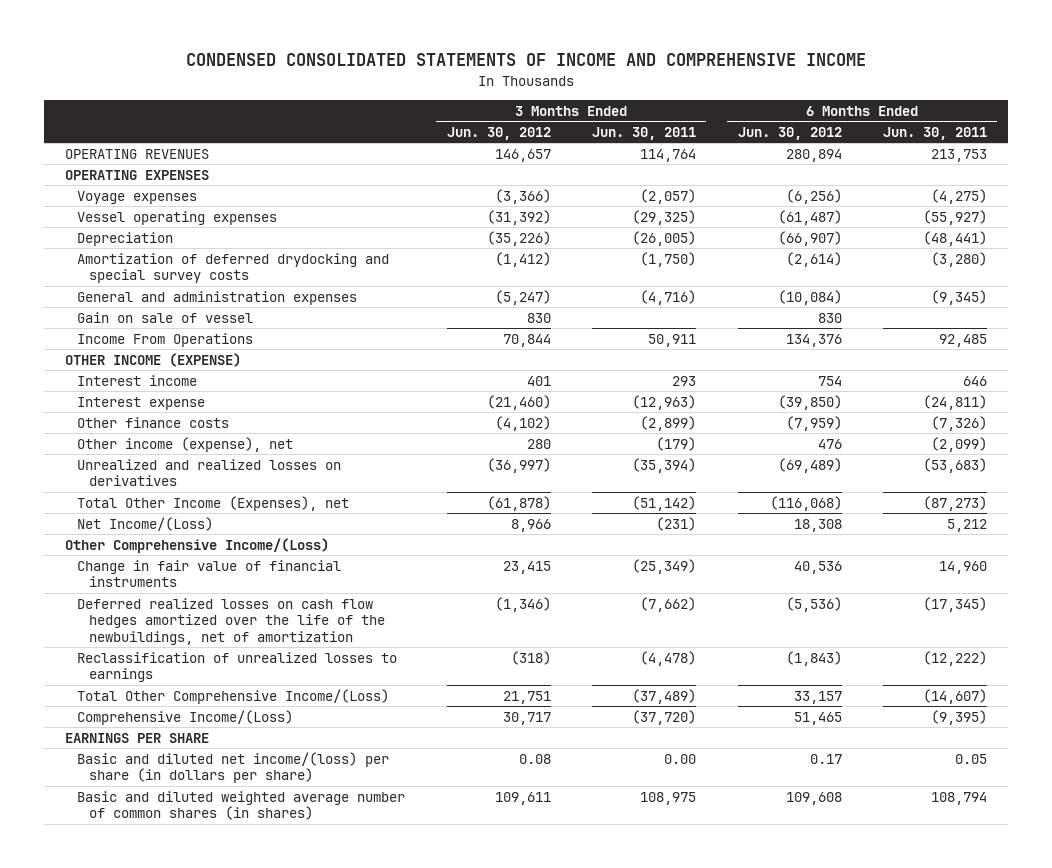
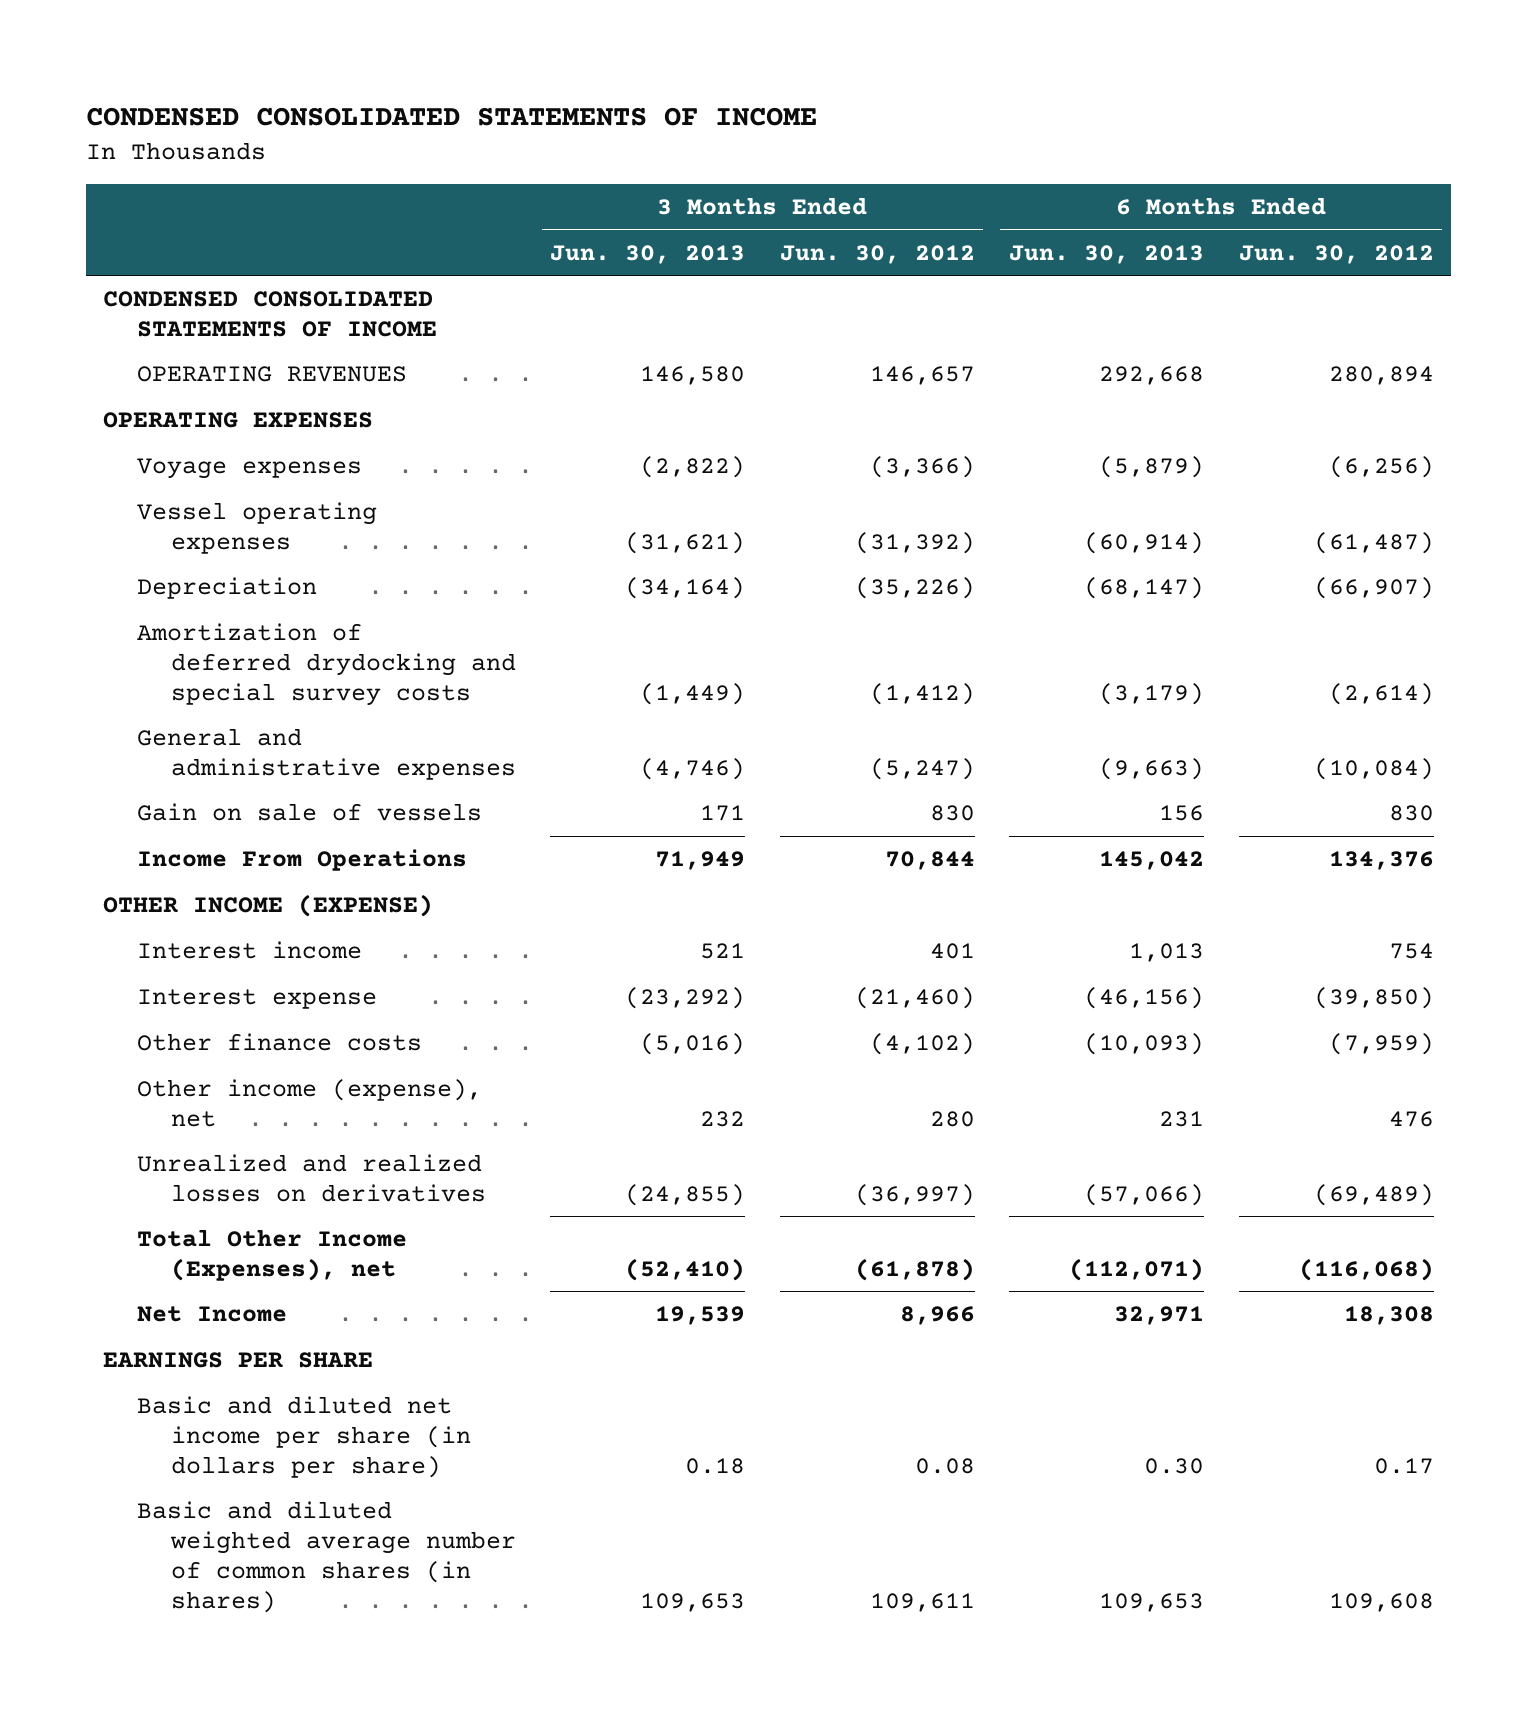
- CONDENSED CONSOLIDATED STATEMENTS OF INCOME AND COMPREHENSIVE INCOME
+ CONDENSED CONSOLIDATED STATEMENTS OF INCOME
- | 3 Months Ended Jun. 30, 2012 | 3 Months Ended Jun. 30, 2011 | 6 Months Ended Jun. 30, 2012 | 6 Months Ended Jun. 30, 2011
+ | 3 Months Ended Jun. 30, 2013 | 3 Months Ended Jun. 30, 2012 | 6 Months Ended Jun. 30, 2013 | 6 Months Ended Jun. 30, 2012
+ CONDENSED CONSOLIDATED STATEMENTS OF INCOME
- General and administration expenses | (5,247) | (4,716) | (10,084) | (9,345)
- Gain on sale of vessel | 830 | | 830 |
+ General and administrative expenses | (4,746) | (5,247) | (9,663) | (10,084)
+ Gain on sale of vessels | 171 | 830 | 156 | 830
- Net Income/(Loss) | 8,966 | (231) | 18,308 | 5,212
- Other Comprehensive Income/(Loss)
- Change in fair value of financial instruments | 23,415 | (25,349) | 40,536 | 14,960
- Deferred realized losses on cash flow hedges amortized over the life of the newbuildings, net of amortization | (1,346) | (7,662) | (5,536) | (17,345)
- Reclassification of unrealized losses to earnings | (318) | (4,478) | (1,843) | (12,222)
- Total Other Comprehensive Income/(Loss) | 21,751 | (37,489) | 33,157 | (14,607)
- Comprehensive Income/(Loss) | 30,717 | (37,720) | 51,465 | (9,395)
+ Net Income | 19,539 | 8,966 | 32,971 | 18,308
- Basic and diluted net income/(loss) per share (in dollars per share) | 0.08 | 0.00 | 0.17 | 0.05
+ Basic and diluted net income per share (in dollars per share) | 0.18 | 0.08 | 0.30 | 0.17

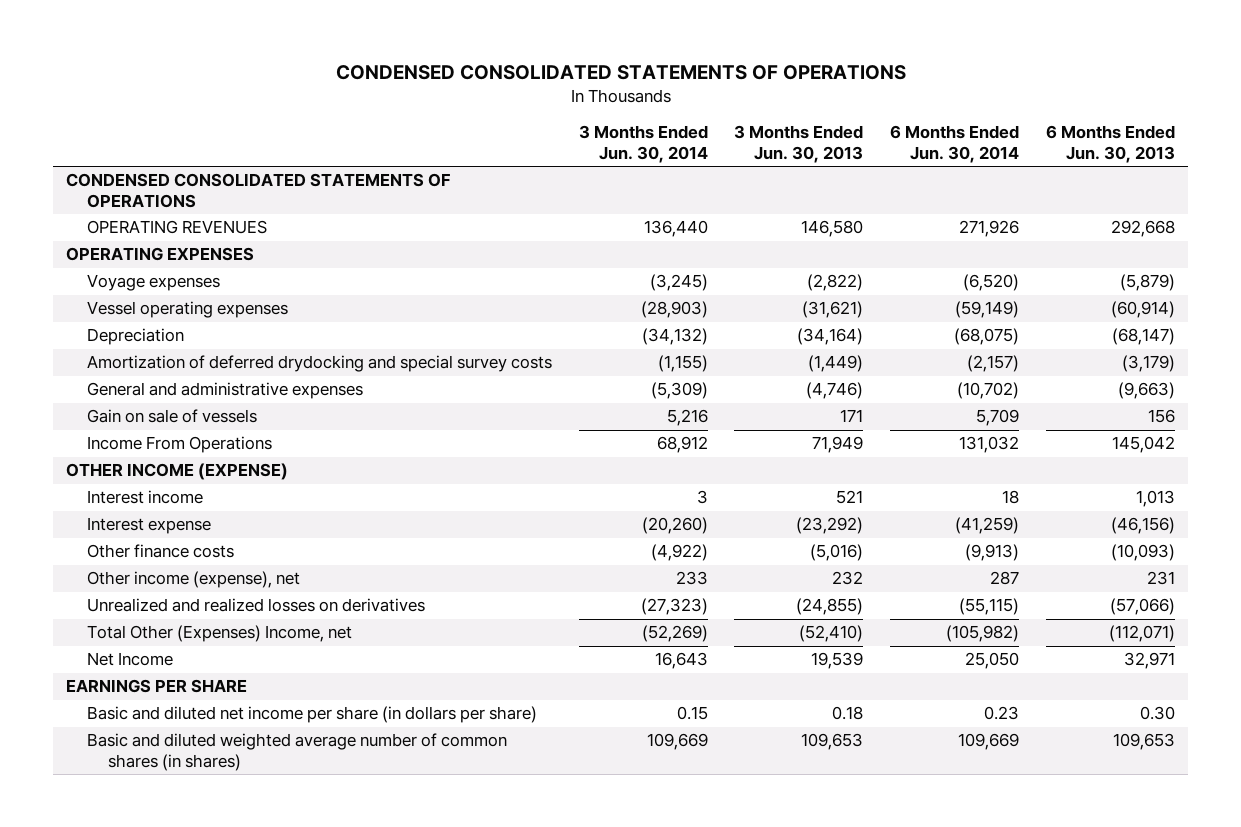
- CONDENSED CONSOLIDATED STATEMENTS OF INCOME
+ CONDENSED CONSOLIDATED STATEMENTS OF OPERATIONS
- | 3 Months Ended Jun. 30, 2013 | 3 Months Ended Jun. 30, 2012 | 6 Months Ended Jun. 30, 2013 | 6 Months Ended Jun. 30, 2012
+ | 3 Months Ended Jun. 30, 2014 | 3 Months Ended Jun. 30, 2013 | 6 Months Ended Jun. 30, 2014 | 6 Months Ended Jun. 30, 2013
- CONDENSED CONSOLIDATED STATEMENTS OF INCOME
+ CONDENSED CONSOLIDATED STATEMENTS OF OPERATIONS
- Total Other Income (Expenses), net | (52,410) | (61,878) | (112,071) | (116,068)
+ Total Other (Expenses) Income, net | (52,269) | (52,410) | (105,982) | (112,071)

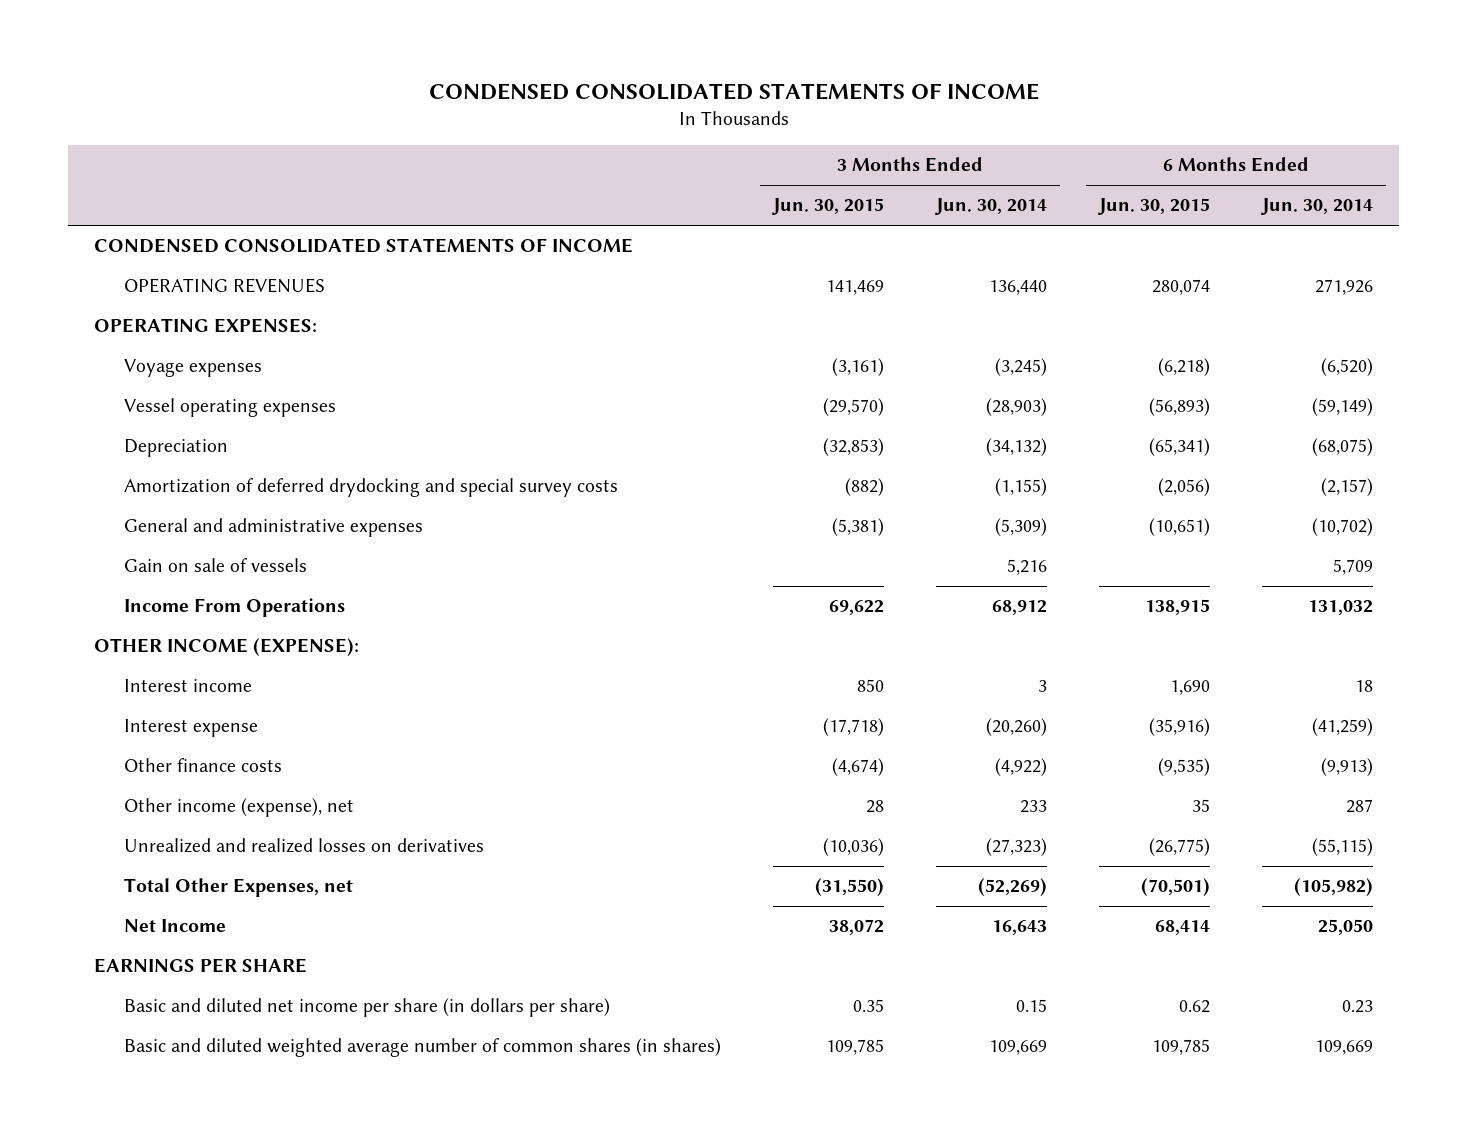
- CONDENSED CONSOLIDATED STATEMENTS OF OPERATIONS
+ CONDENSED CONSOLIDATED STATEMENTS OF INCOME
- | 3 Months Ended Jun. 30, 2014 | 3 Months Ended Jun. 30, 2013 | 6 Months Ended Jun. 30, 2014 | 6 Months Ended Jun. 30, 2013
+ | 3 Months Ended Jun. 30, 2015 | 3 Months Ended Jun. 30, 2014 | 6 Months Ended Jun. 30, 2015 | 6 Months Ended Jun. 30, 2014
- CONDENSED CONSOLIDATED STATEMENTS OF OPERATIONS
+ CONDENSED CONSOLIDATED STATEMENTS OF INCOME
- OPERATING EXPENSES
+ OPERATING EXPENSES:
- OTHER INCOME (EXPENSE)
+ OTHER INCOME (EXPENSE):
- Total Other (Expenses) Income, net | (52,269) | (52,410) | (105,982) | (112,071)
+ Total Other Expenses, net | (31,550) | (52,269) | (70,501) | (105,982)

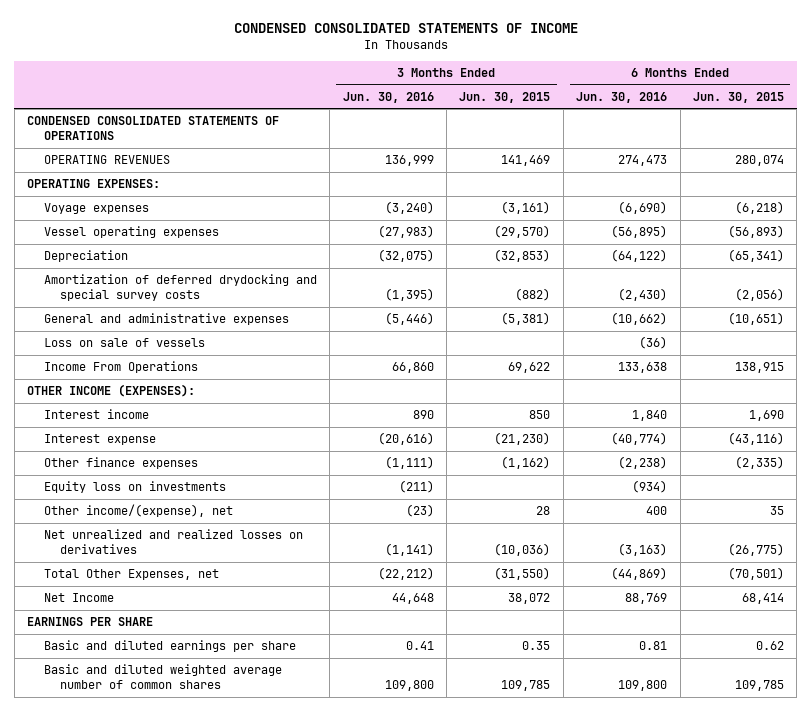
- | 3 Months Ended Jun. 30, 2015 | 3 Months Ended Jun. 30, 2014 | 6 Months Ended Jun. 30, 2015 | 6 Months Ended Jun. 30, 2014
+ | 3 Months Ended Jun. 30, 2016 | 3 Months Ended Jun. 30, 2015 | 6 Months Ended Jun. 30, 2016 | 6 Months Ended Jun. 30, 2015
- CONDENSED CONSOLIDATED STATEMENTS OF INCOME
+ CONDENSED CONSOLIDATED STATEMENTS OF OPERATIONS
- Gain on sale of vessels | | 5,216 | | 5,709
+ Loss on sale of vessels | | | (36) |
- OTHER INCOME (EXPENSE):
+ OTHER INCOME (EXPENSES):
- Interest expense | (17,718) | (20,260) | (35,916) | (41,259)
- Other finance costs | (4,674) | (4,922) | (9,535) | (9,913)
- Other income (expense), net | 28 | 233 | 35 | 287
- Unrealized and realized losses on derivatives | (10,036) | (27,323) | (26,775) | (55,115)
+ Interest expense | (20,616) | (21,230) | (40,774) | (43,116)
+ Other finance expenses | (1,111) | (1,162) | (2,238) | (2,335)
+ Equity loss on investments | (211) | | (934) |
+ Other income/(expense), net | (23) | 28 | 400 | 35
+ Net unrealized and realized losses on derivatives | (1,141) | (10,036) | (3,163) | (26,775)
- Basic and diluted net income per share (in dollars per share) | 0.35 | 0.15 | 0.62 | 0.23
- Basic and diluted weighted average number of common shares (in shares) | 109,785 | 109,669 | 109,785 | 109,669
+ Basic and diluted earnings per share | 0.41 | 0.35 | 0.81 | 0.62
+ Basic and diluted weighted average number of common shares | 109,800 | 109,785 | 109,800 | 109,785

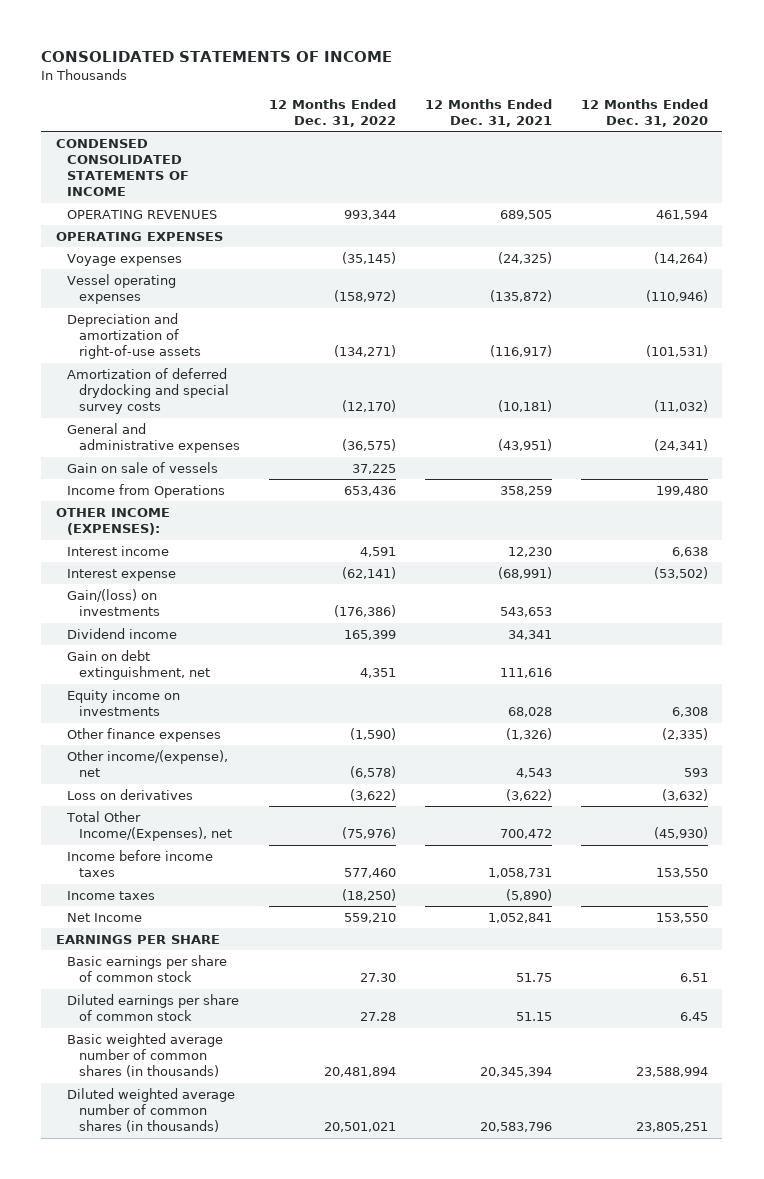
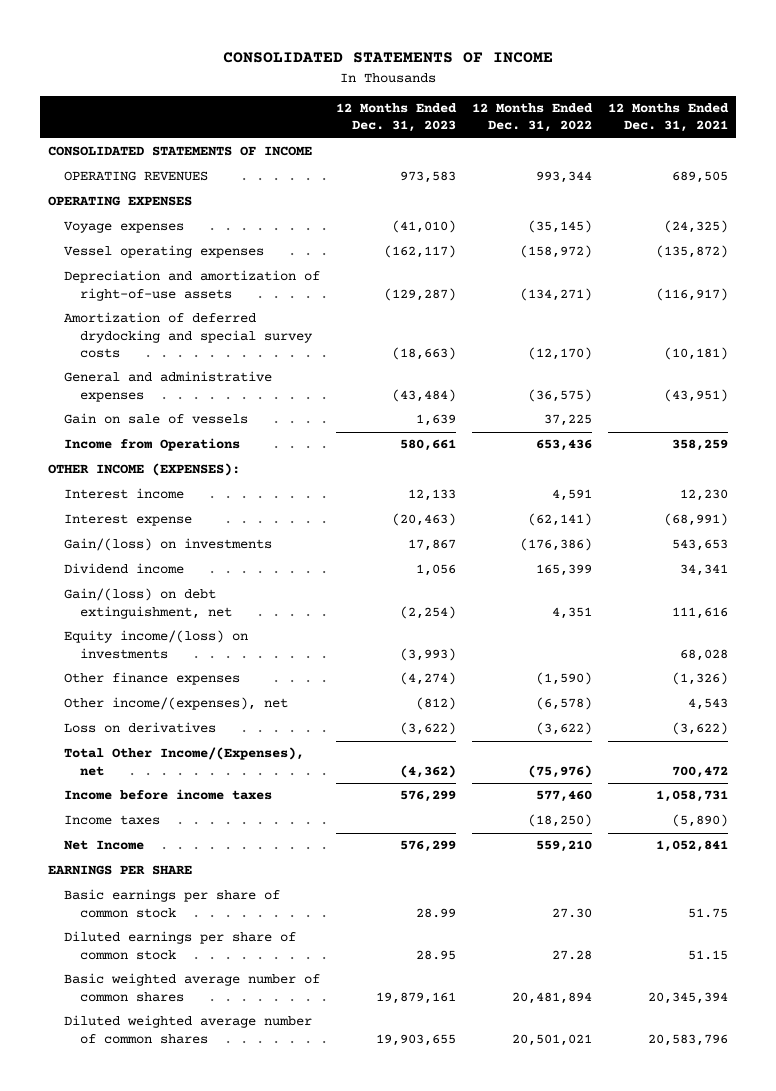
- | 12 Months Ended Dec. 31, 2022 | 12 Months Ended Dec. 31, 2021 | 12 Months Ended Dec. 31, 2020
+ | 12 Months Ended Dec. 31, 2023 | 12 Months Ended Dec. 31, 2022 | 12 Months Ended Dec. 31, 2021
- CONDENSED CONSOLIDATED STATEMENTS OF INCOME
+ CONSOLIDATED STATEMENTS OF INCOME
- Gain on debt extinguishment, net | 4,351 | 111,616 |
- Equity income on investments | | 68,028 | 6,308
+ Gain/(loss) on debt extinguishment, net | (2,254) | 4,351 | 111,616
+ Equity income/(loss) on investments | (3,993) | | 68,028
- Other income/(expense), net | (6,578) | 4,543 | 593
+ Other income/(expenses), net | (812) | (6,578) | 4,543
- Basic weighted average number of common shares (in thousands) | 20,481,894 | 20,345,394 | 23,588,994
- Diluted weighted average number of common shares (in thousands) | 20,501,021 | 20,583,796 | 23,805,251
+ Basic weighted average number of common shares | 19,879,161 | 20,481,894 | 20,345,394
+ Diluted weighted average number of common shares | 19,903,655 | 20,501,021 | 20,583,796

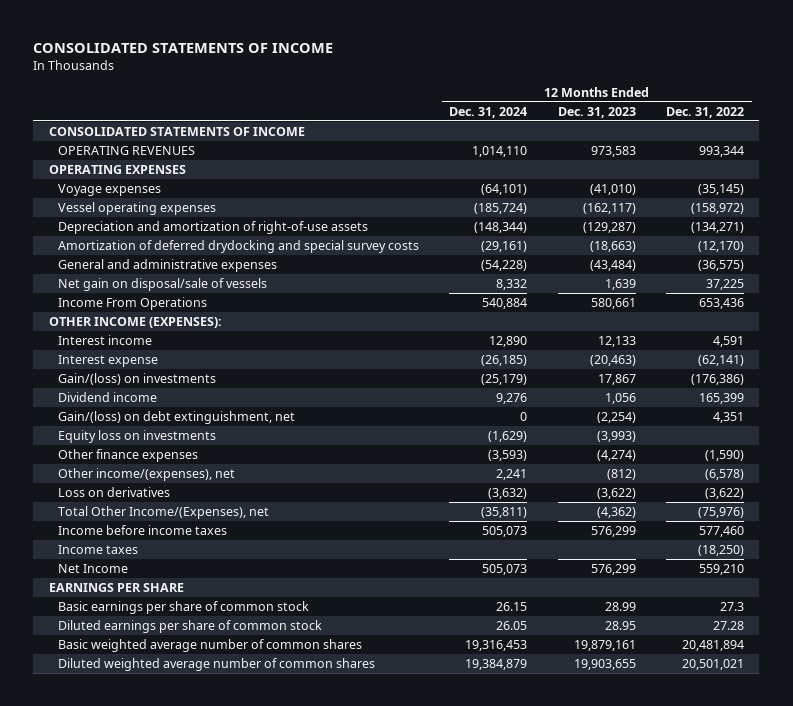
- | 12 Months Ended Dec. 31, 2023 | 12 Months Ended Dec. 31, 2022 | 12 Months Ended Dec. 31, 2021
+ | 12 Months Ended Dec. 31, 2024 | 12 Months Ended Dec. 31, 2023 | 12 Months Ended Dec. 31, 2022
- Gain on sale of vessels | 1,639 | 37,225 |
- Income from Operations | 580,661 | 653,436 | 358,259
+ Net gain on disposal/sale of vessels | 8,332 | 1,639 | 37,225
+ Income From Operations | 540,884 | 580,661 | 653,436
- Equity income/(loss) on investments | (3,993) | | 68,028
+ Equity loss on investments | (1,629) | (3,993) |
- Basic earnings per share of common stock | 28.99 | 27.30 | 51.75
+ Basic earnings per share of common stock | 26.15 | 28.99 | 27.3

